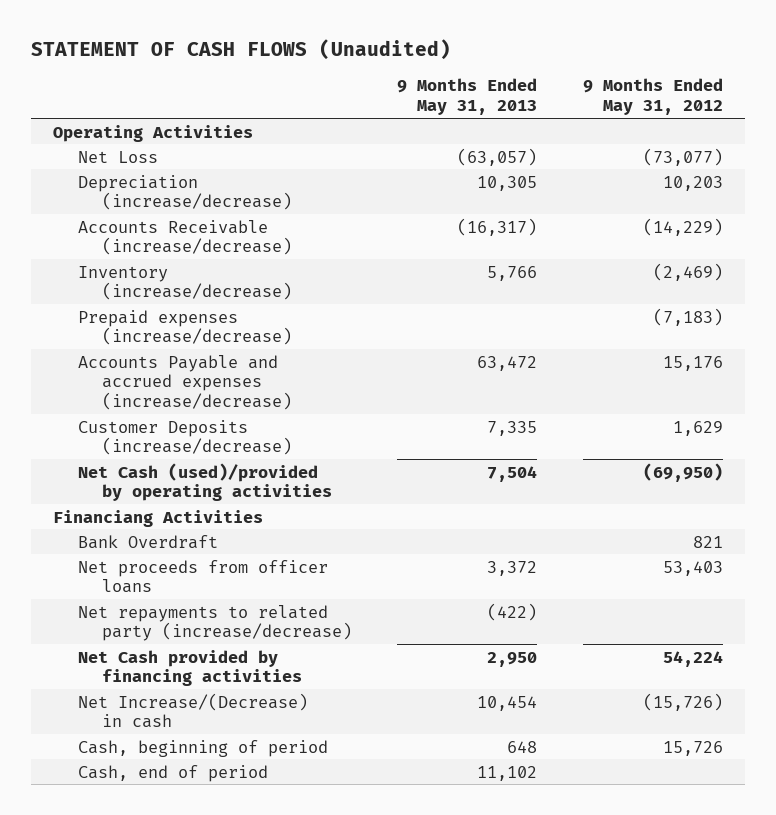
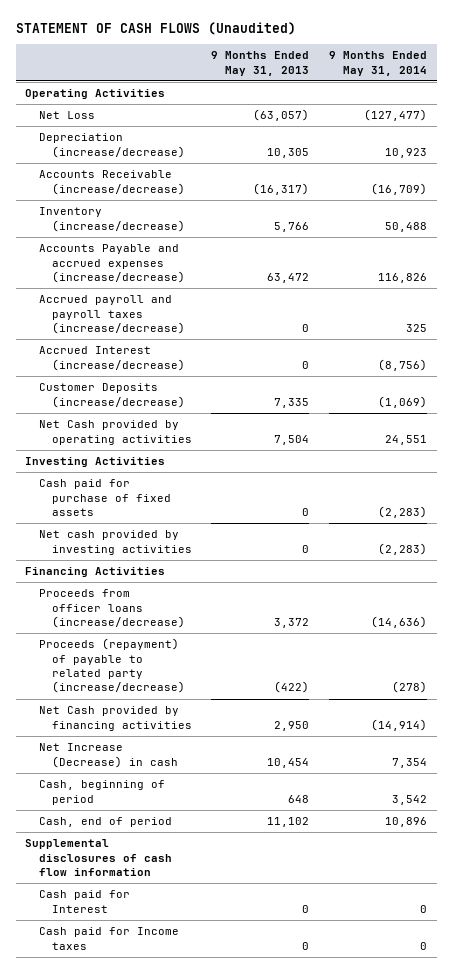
- | 9 Months Ended May 31, 2013 | 9 Months Ended May 31, 2012
+ | 9 Months Ended May 31, 2013 | 9 Months Ended May 31, 2014
- Prepaid expenses (increase/decrease) | | (7,183)
+ Accrued payroll and payroll taxes (increase/decrease) | 0 | 325
+ Accrued Interest (increase/decrease) | 0 | (8,756)
- Net Cash (used)/provided by operating activities | 7,504 | (69,950)
- Financiang Activities
- Bank Overdraft | | 821
- Net proceeds from officer loans | 3,372 | 53,403
- Net repayments to related party (increase/decrease) | (422) |
+ Net Cash provided by operating activities | 7,504 | 24,551
+ Investing Activities
+ Cash paid for purchase of fixed assets | 0 | (2,283)
+ Net cash provided by investing activities | 0 | (2,283)
+ Financing Activities
+ Proceeds from officer loans (increase/decrease) | 3,372 | (14,636)
+ Proceeds (repayment) of payable to related party (increase/decrease) | (422) | (278)
- Net Increase/(Decrease) in cash | 10,454 | (15,726)
+ Net Increase (Decrease) in cash | 10,454 | 7,354
+ Supplemental disclosures of cash flow information
+ Cash paid for Interest | 0 | 0
+ Cash paid for Income taxes | 0 | 0

